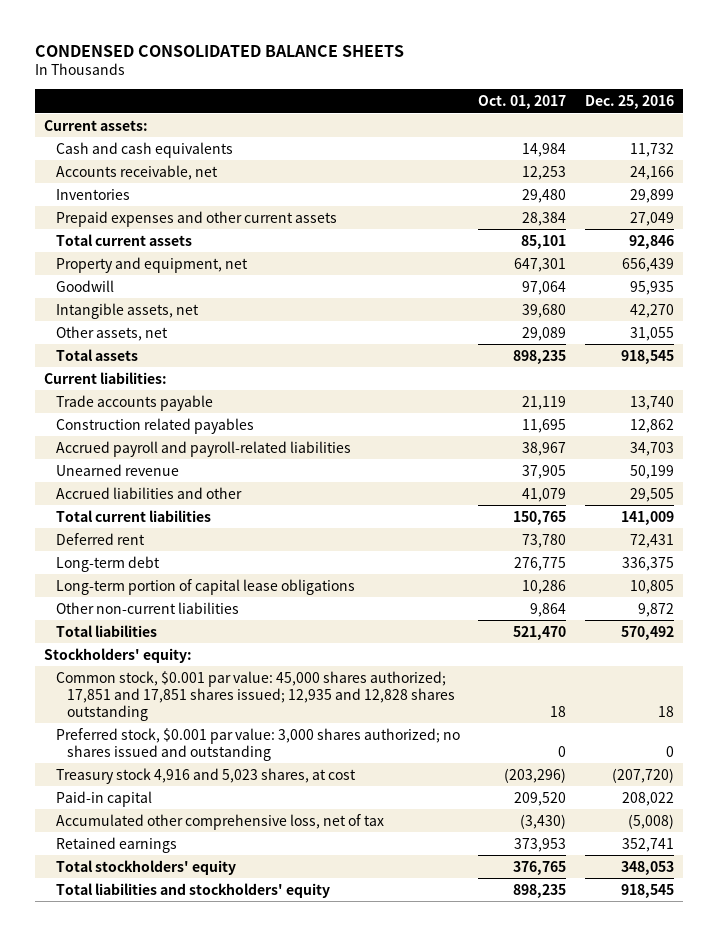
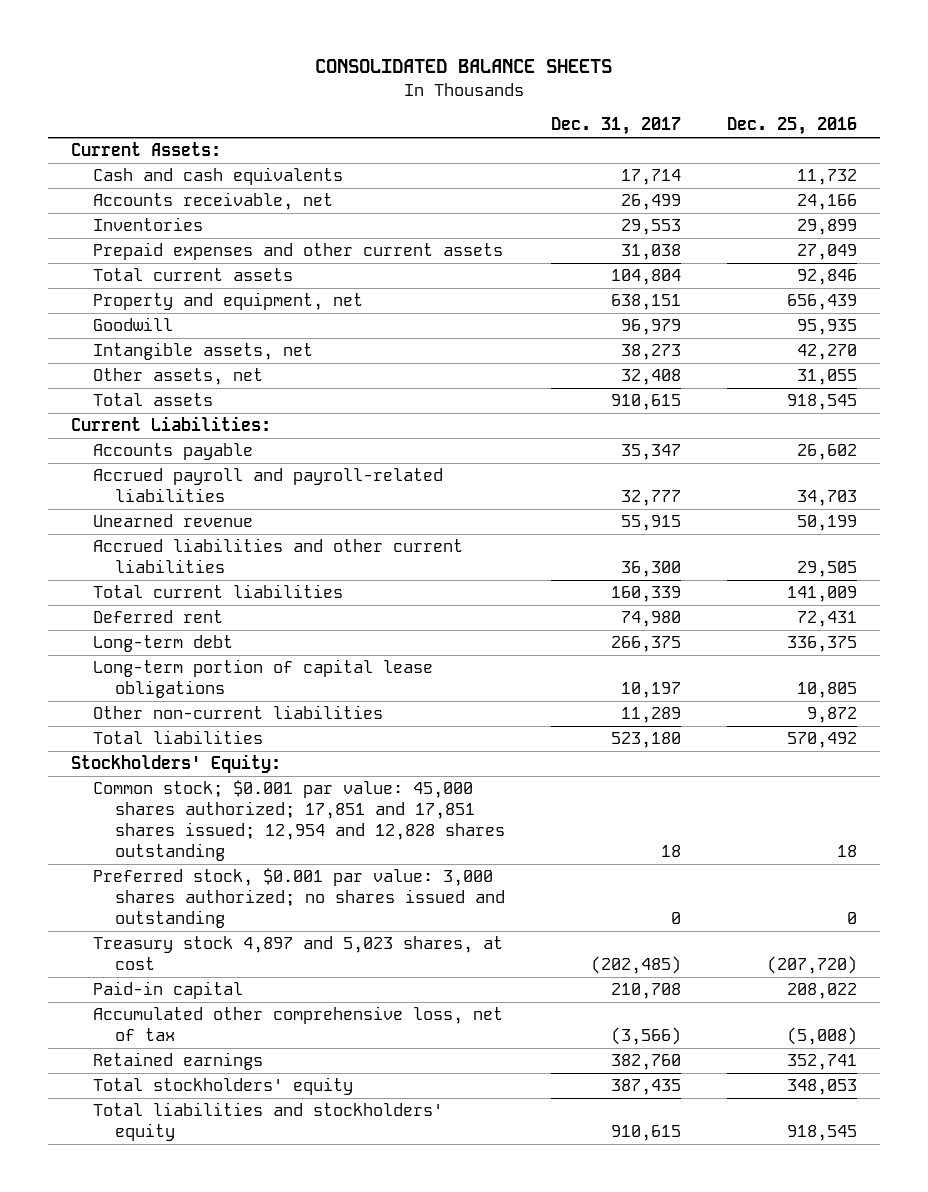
- CONDENSED CONSOLIDATED BALANCE SHEETS
+ CONSOLIDATED BALANCE SHEETS
- | Oct. 01, 2017 | Dec. 25, 2016
+ | Dec. 31, 2017 | Dec. 25, 2016
- Current assets:
+ Current Assets:
- Current liabilities:
- Trade accounts payable | 21,119 | 13,740
- Construction related payables | 11,695 | 12,862
+ Current Liabilities:
+ Accounts payable | 35,347 | 26,602
- Accrued liabilities and other | 41,079 | 29,505
+ Accrued liabilities and other current liabilities | 36,300 | 29,505
- Stockholders' equity:
- Common stock, $0.001 par value: 45,000 shares authorized; 17,851 and 17,851 shares issued; 12,935 and 12,828 shares outstanding | 18 | 18
+ Stockholders' Equity:
+ Common stock; $0.001 par value: 45,000 shares authorized; 17,851 and 17,851 shares issued; 12,954 and 12,828 shares outstanding | 18 | 18
- Treasury stock 4,916 and 5,023 shares, at cost | (203,296) | (207,720)
+ Treasury stock 4,897 and 5,023 shares, at cost | (202,485) | (207,720)

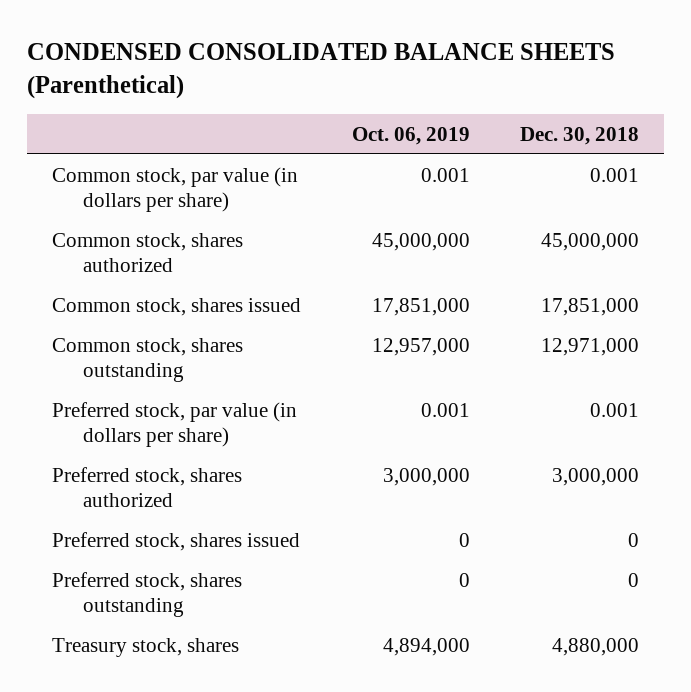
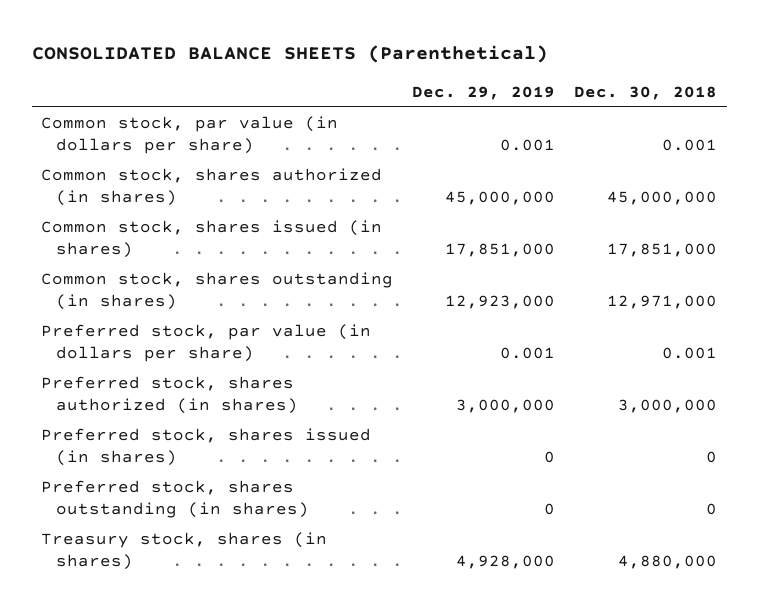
- CONDENSED CONSOLIDATED BALANCE SHEETS (Parenthetical)
+ CONSOLIDATED BALANCE SHEETS (Parenthetical)
- | Oct. 06, 2019 | Dec. 30, 2018
+ | Dec. 29, 2019 | Dec. 30, 2018
- Common stock, shares authorized | 45,000,000 | 45,000,000
- Common stock, shares issued | 17,851,000 | 17,851,000
- Common stock, shares outstanding | 12,957,000 | 12,971,000
+ Common stock, shares authorized (in shares) | 45,000,000 | 45,000,000
+ Common stock, shares issued (in shares) | 17,851,000 | 17,851,000
+ Common stock, shares outstanding (in shares) | 12,923,000 | 12,971,000
- Preferred stock, shares authorized | 3,000,000 | 3,000,000
- Preferred stock, shares issued | 0 | 0
- Preferred stock, shares outstanding | 0 | 0
- Treasury stock, shares | 4,894,000 | 4,880,000
+ Preferred stock, shares authorized (in shares) | 3,000,000 | 3,000,000
+ Preferred stock, shares issued (in shares) | 0 | 0
+ Preferred stock, shares outstanding (in shares) | 0 | 0
+ Treasury stock, shares (in shares) | 4,928,000 | 4,880,000

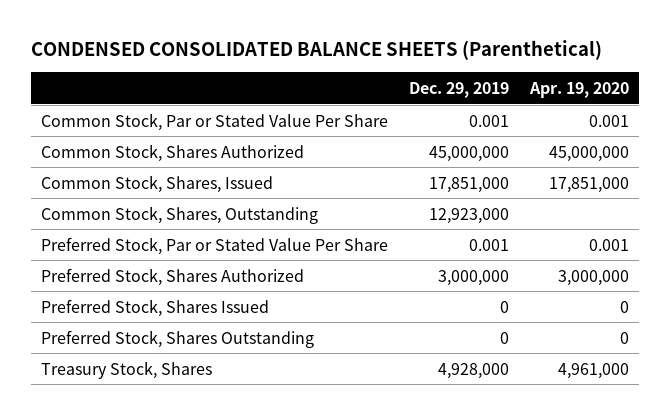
- CONSOLIDATED BALANCE SHEETS (Parenthetical)
+ CONDENSED CONSOLIDATED BALANCE SHEETS (Parenthetical)
- | Dec. 29, 2019 | Dec. 30, 2018
+ | Dec. 29, 2019 | Apr. 19, 2020
- Common stock, par value (in dollars per share) | 0.001 | 0.001
- Common stock, shares authorized (in shares) | 45,000,000 | 45,000,000
- Common stock, shares issued (in shares) | 17,851,000 | 17,851,000
- Common stock, shares outstanding (in shares) | 12,923,000 | 12,971,000
- Preferred stock, par value (in dollars per share) | 0.001 | 0.001
- Preferred stock, shares authorized (in shares) | 3,000,000 | 3,000,000
- Preferred stock, shares issued (in shares) | 0 | 0
- Preferred stock, shares outstanding (in shares) | 0 | 0
- Treasury stock, shares (in shares) | 4,928,000 | 4,880,000
+ Common Stock, Par or Stated Value Per Share | 0.001 | 0.001
+ Common Stock, Shares Authorized | 45,000,000 | 45,000,000
+ Common Stock, Shares, Issued | 17,851,000 | 17,851,000
+ Common Stock, Shares, Outstanding | 12,923,000 |
+ Preferred Stock, Par or Stated Value Per Share | 0.001 | 0.001
+ Preferred Stock, Shares Authorized | 3,000,000 | 3,000,000
+ Preferred Stock, Shares Issued | 0 | 0
+ Preferred Stock, Shares Outstanding | 0 | 0
+ Treasury Stock, Shares | 4,928,000 | 4,961,000

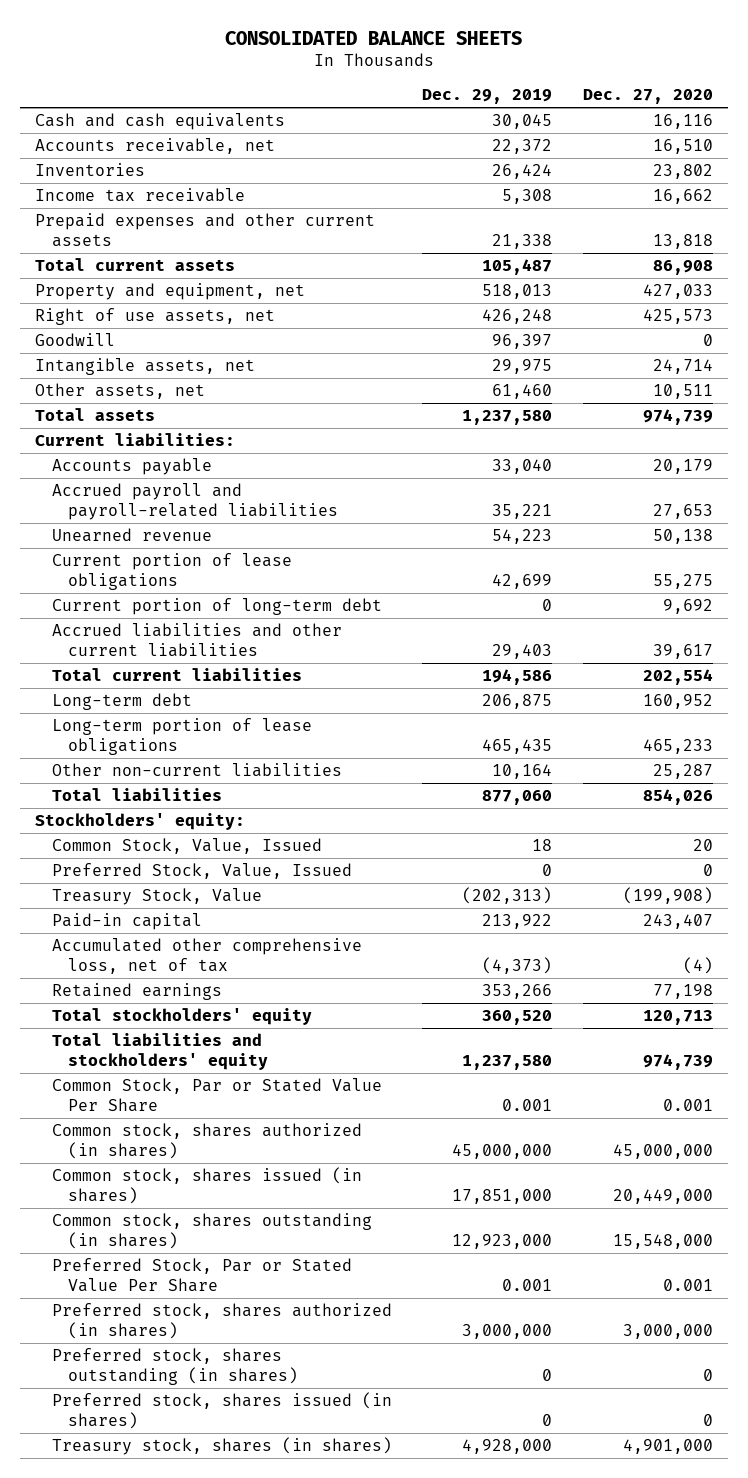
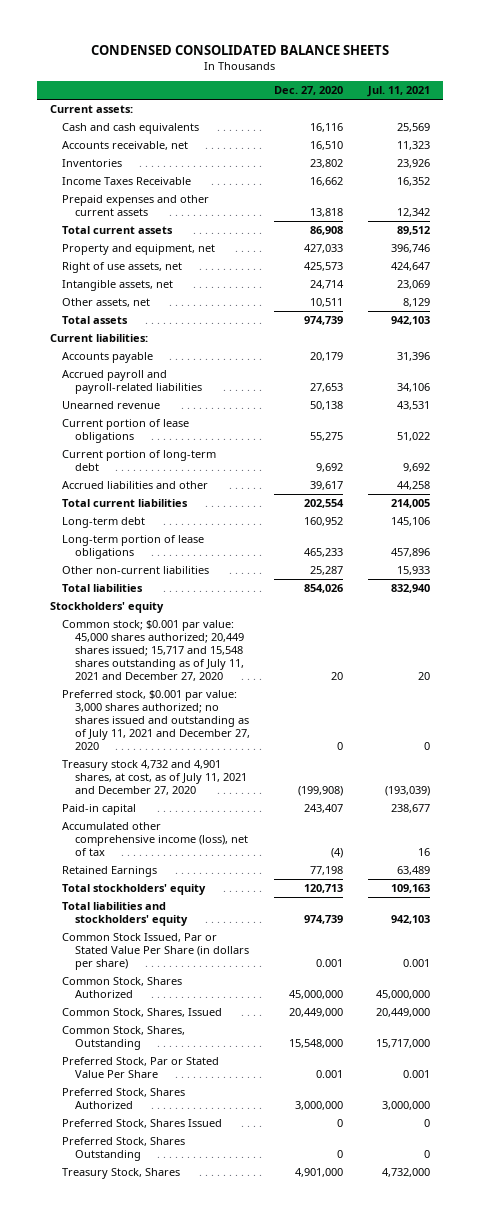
- CONSOLIDATED BALANCE SHEETS
+ CONDENSED CONSOLIDATED BALANCE SHEETS
- | Dec. 29, 2019 | Dec. 27, 2020
+ | Dec. 27, 2020 | Jul. 11, 2021
+ Current assets:
- Income tax receivable | 5,308 | 16,662
+ Income Taxes Receivable | 16,662 | 16,352
- Goodwill | 96,397 | 0
- Accrued liabilities and other current liabilities | 29,403 | 39,617
+ Accrued liabilities and other | 39,617 | 44,258
- Stockholders' equity:
- Common Stock, Value, Issued | 18 | 20
- Preferred Stock, Value, Issued | 0 | 0
- Treasury Stock, Value | (202,313) | (199,908)
+ Stockholders' equity
+ Common stock; $0.001 par value: 45,000 shares authorized; 20,449 shares issued; 15,717 and 15,548 shares outstanding as of July 11, 2021 and December 27, 2020 | 20 | 20
+ Preferred stock, $0.001 par value: 3,000 shares authorized; no shares issued and outstanding as of July 11, 2021 and December 27, 2020 | 0 | 0
+ Treasury stock 4,732 and 4,901 shares, at cost, as of July 11, 2021 and December 27, 2020 | (199,908) | (193,039)
- Accumulated other comprehensive loss, net of tax | (4,373) | (4)
- Retained earnings | 353,266 | 77,198
+ Accumulated other comprehensive income (loss), net of tax | (4) | 16
+ Retained Earnings | 77,198 | 63,489
- Common Stock, Par or Stated Value Per Share | 0.001 | 0.001
- Common stock, shares authorized (in shares) | 45,000,000 | 45,000,000
- Common stock, shares issued (in shares) | 17,851,000 | 20,449,000
- Common stock, shares outstanding (in shares) | 12,923,000 | 15,548,000
+ Common Stock Issued, Par or Stated Value Per Share (in dollars per share) | 0.001 | 0.001
+ Common Stock, Shares Authorized | 45,000,000 | 45,000,000
+ Common Stock, Shares, Issued | 20,449,000 | 20,449,000
+ Common Stock, Shares, Outstanding | 15,548,000 | 15,717,000
- Preferred stock, shares authorized (in shares) | 3,000,000 | 3,000,000
- Preferred stock, shares outstanding (in shares) | 0 | 0
- Preferred stock, shares issued (in shares) | 0 | 0
- Treasury stock, shares (in shares) | 4,928,000 | 4,901,000
+ Preferred Stock, Shares Authorized | 3,000,000 | 3,000,000
+ Preferred Stock, Shares Issued | 0 | 0
+ Preferred Stock, Shares Outstanding | 0 | 0
+ Treasury Stock, Shares | 4,901,000 | 4,732,000

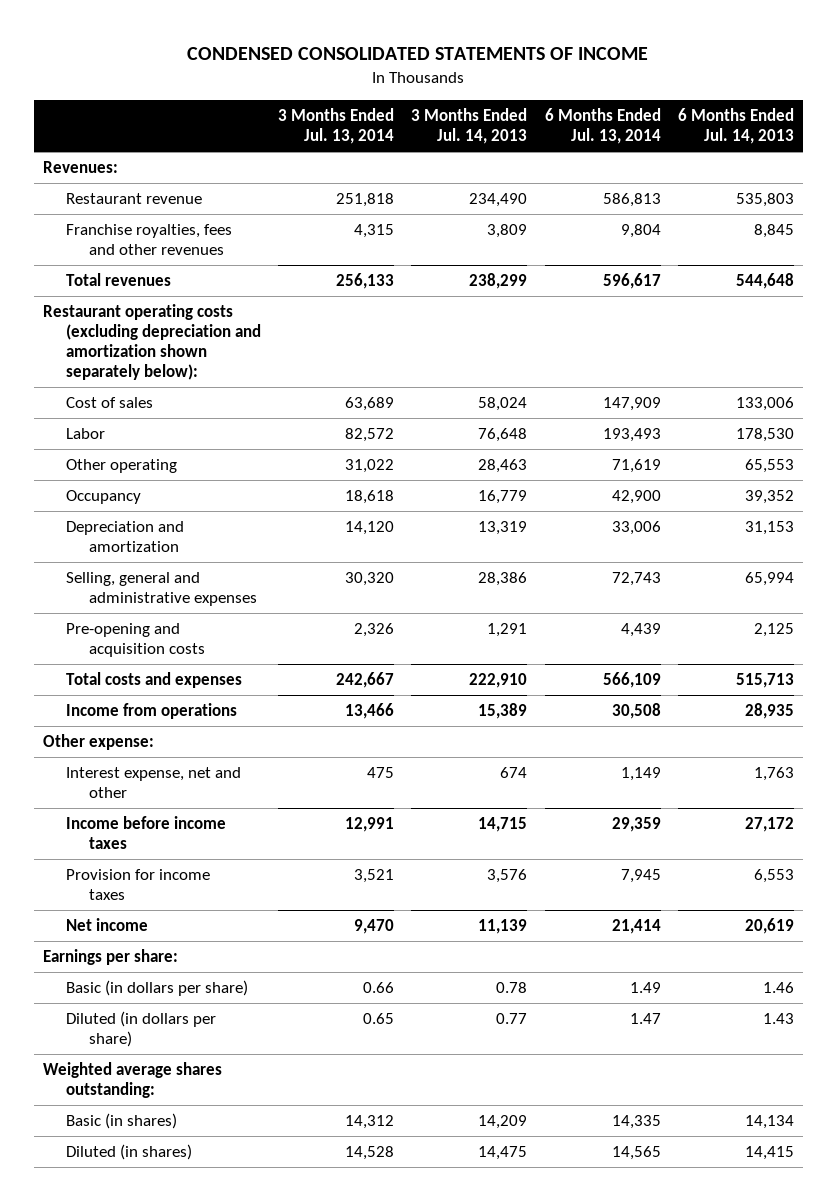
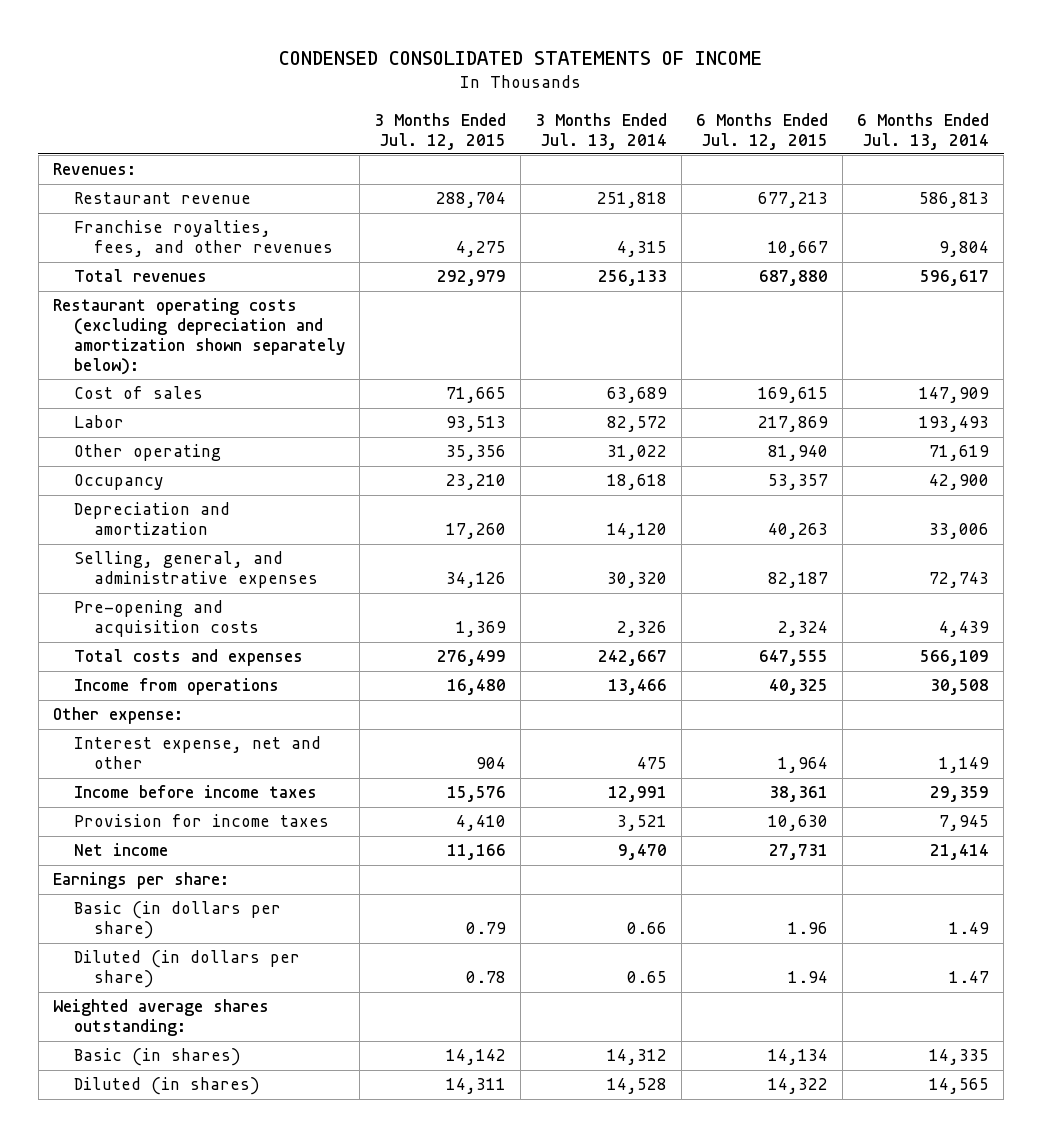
- | 3 Months Ended Jul. 13, 2014 | 3 Months Ended Jul. 14, 2013 | 6 Months Ended Jul. 13, 2014 | 6 Months Ended Jul. 14, 2013
+ | 3 Months Ended Jul. 12, 2015 | 3 Months Ended Jul. 13, 2014 | 6 Months Ended Jul. 12, 2015 | 6 Months Ended Jul. 13, 2014
- Franchise royalties, fees and other revenues | 4,315 | 3,809 | 9,804 | 8,845
+ Franchise royalties, fees, and other revenues | 4,275 | 4,315 | 10,667 | 9,804
- Selling, general and administrative expenses | 30,320 | 28,386 | 72,743 | 65,994
+ Selling, general, and administrative expenses | 34,126 | 30,320 | 82,187 | 72,743

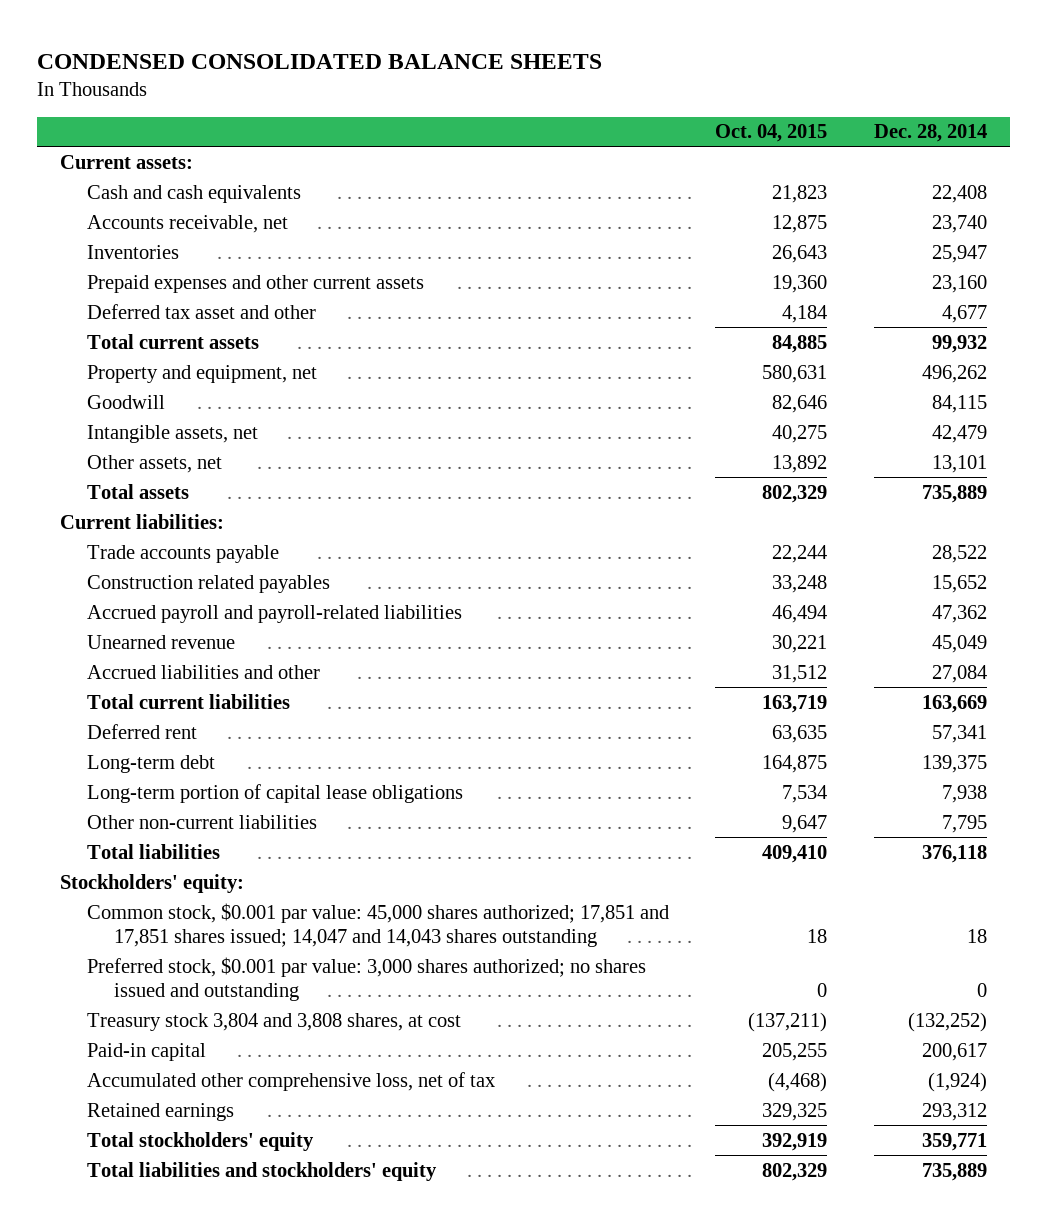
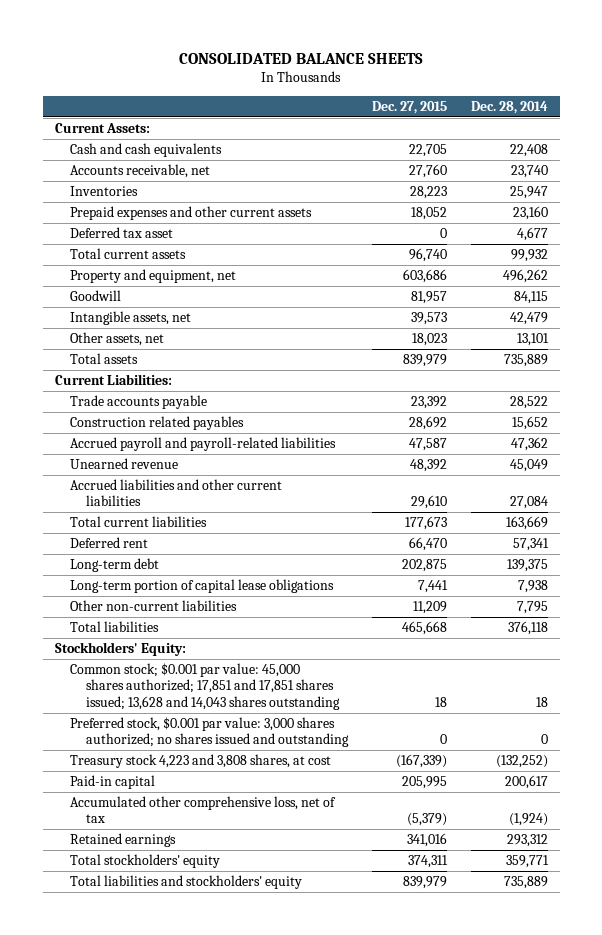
- CONDENSED CONSOLIDATED BALANCE SHEETS
+ CONSOLIDATED BALANCE SHEETS
- | Oct. 04, 2015 | Dec. 28, 2014
+ | Dec. 27, 2015 | Dec. 28, 2014
- Current assets:
+ Current Assets:
- Deferred tax asset and other | 4,184 | 4,677
+ Deferred tax asset | 0 | 4,677
- Current liabilities:
+ Current Liabilities:
- Accrued liabilities and other | 31,512 | 27,084
+ Accrued liabilities and other current liabilities | 29,610 | 27,084
- Stockholders' equity:
- Common stock, $0.001 par value: 45,000 shares authorized; 17,851 and 17,851 shares issued; 14,047 and 14,043 shares outstanding | 18 | 18
+ Stockholders' Equity:
+ Common stock; $0.001 par value: 45,000 shares authorized; 17,851 and 17,851 shares issued; 13,628 and 14,043 shares outstanding | 18 | 18
- Treasury stock 3,804 and 3,808 shares, at cost | (137,211) | (132,252)
+ Treasury stock 4,223 and 3,808 shares, at cost | (167,339) | (132,252)

